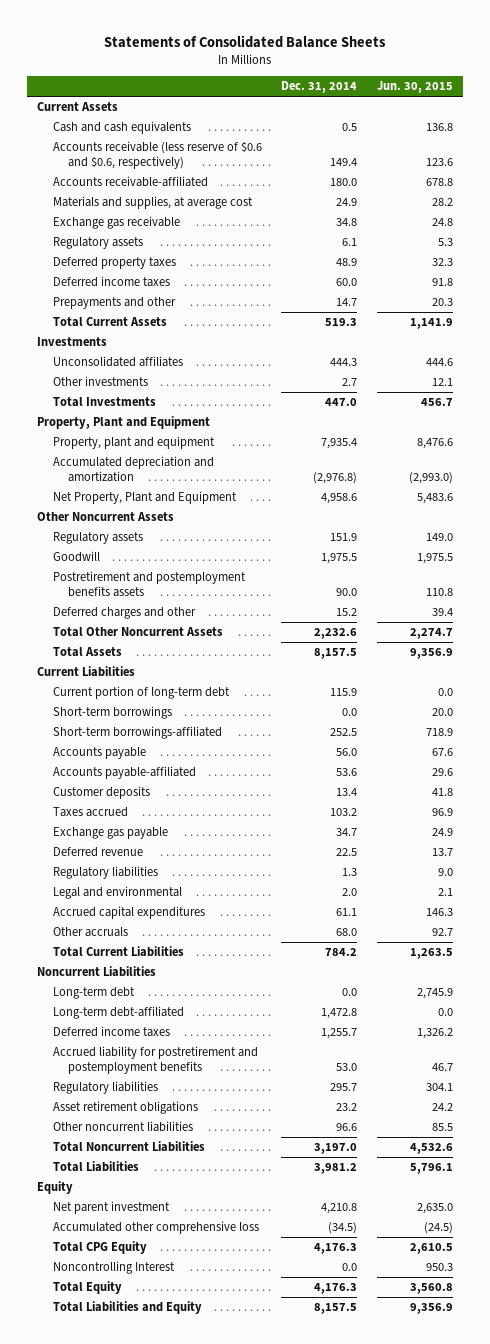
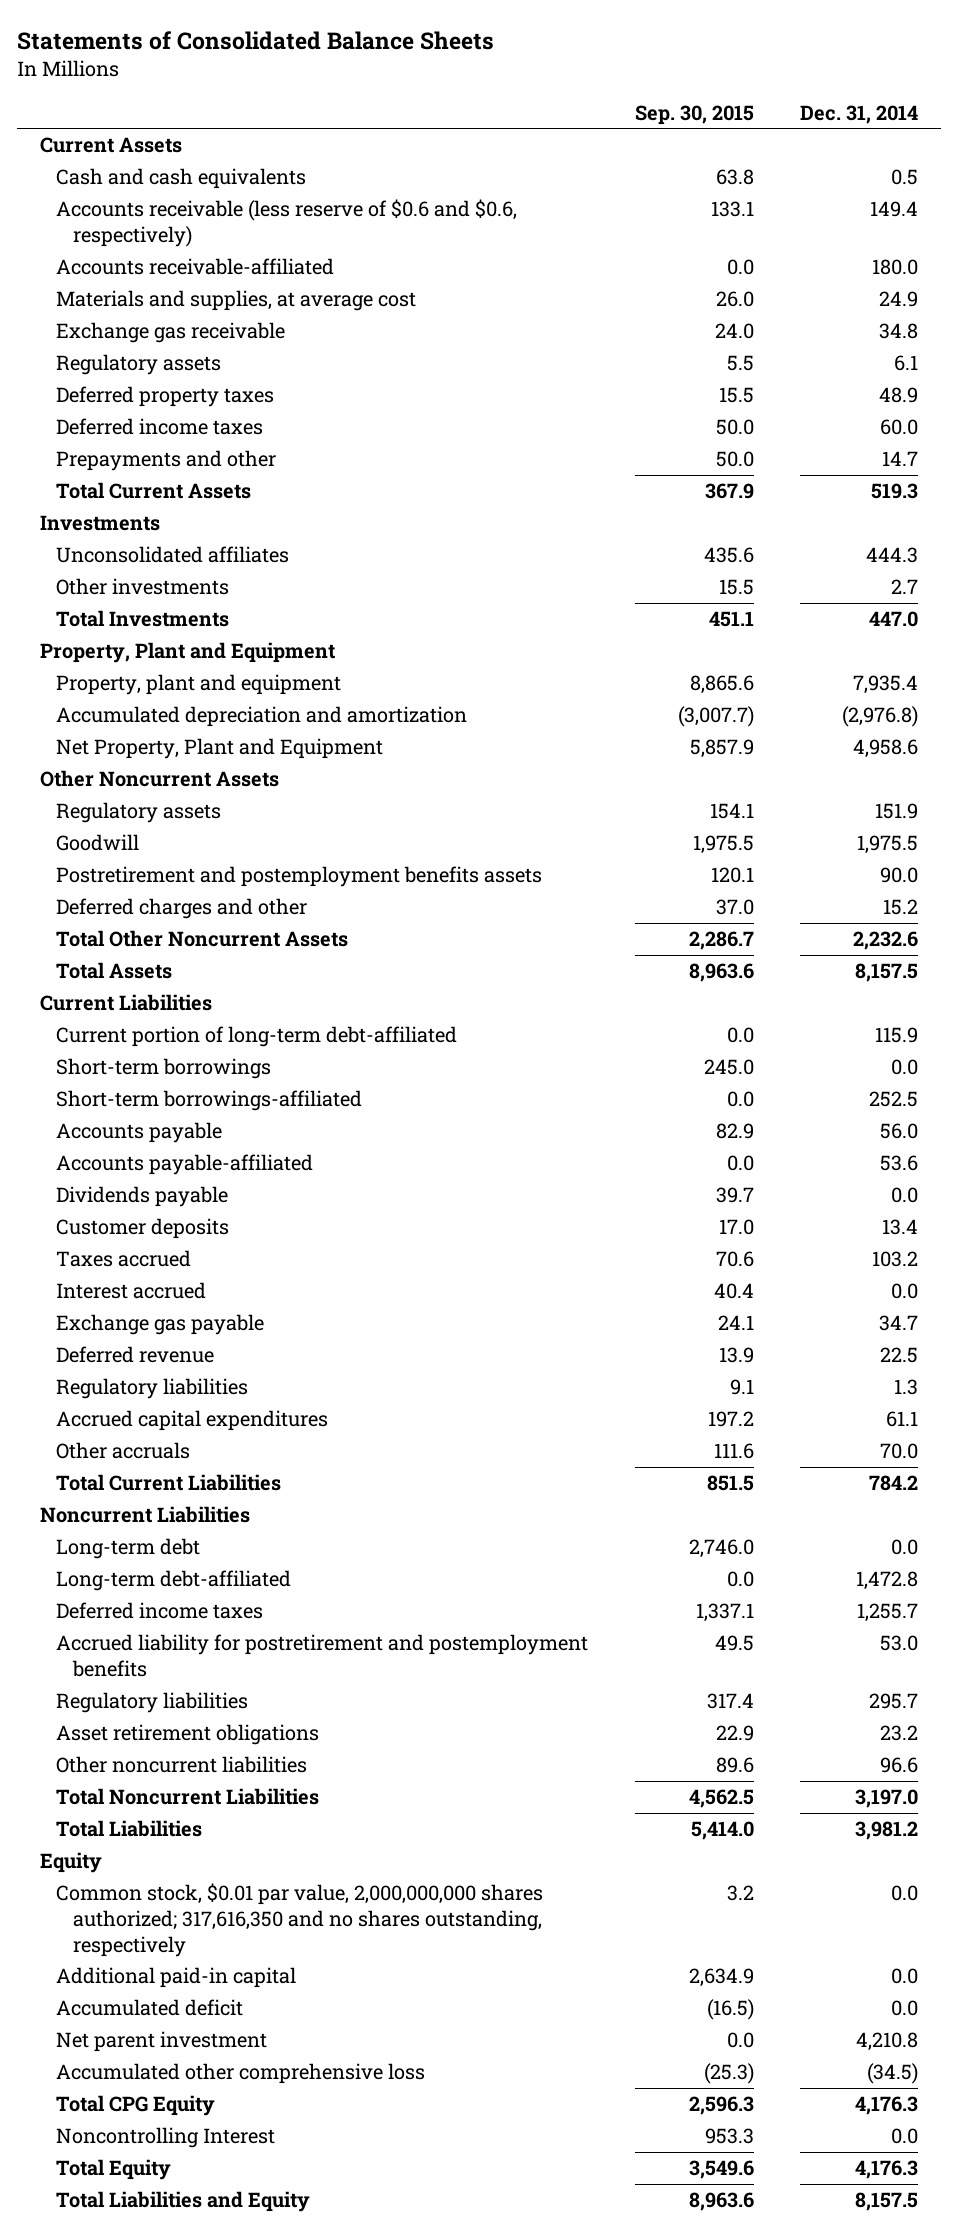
- | Dec. 31, 2014 | Jun. 30, 2015
+ | Sep. 30, 2015 | Dec. 31, 2014
- Current portion of long-term debt | 115.9 | 0.0
+ Current portion of long-term debt-affiliated | 0.0 | 115.9
+ Dividends payable | 39.7 | 0.0
+ Interest accrued | 40.4 | 0.0
- Legal and environmental | 2.0 | 2.1
- Other accruals | 68.0 | 92.7
+ Other accruals | 111.6 | 70.0
+ Common stock, $0.01 par value, 2,000,000,000 shares authorized; 317,616,350 and no shares outstanding, respectively | 3.2 | 0.0
+ Additional paid-in capital | 2,634.9 | 0.0
+ Accumulated deficit | (16.5) | 0.0

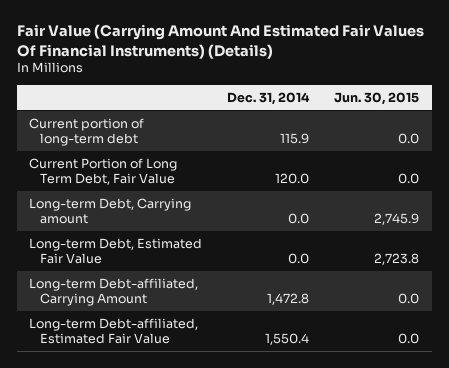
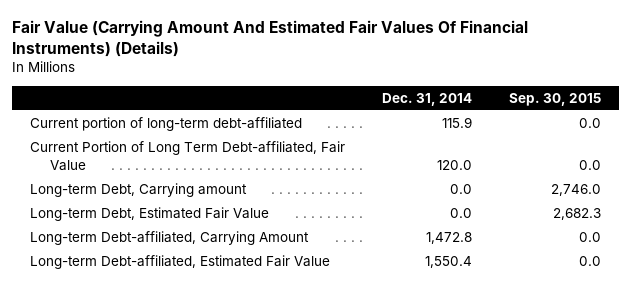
- | Dec. 31, 2014 | Jun. 30, 2015
+ | Dec. 31, 2014 | Sep. 30, 2015
- Current portion of long-term debt | 115.9 | 0.0
- Current Portion of Long Term Debt, Fair Value | 120.0 | 0.0
+ Current portion of long-term debt-affiliated | 115.9 | 0.0
+ Current Portion of Long Term Debt-affiliated, Fair Value | 120.0 | 0.0

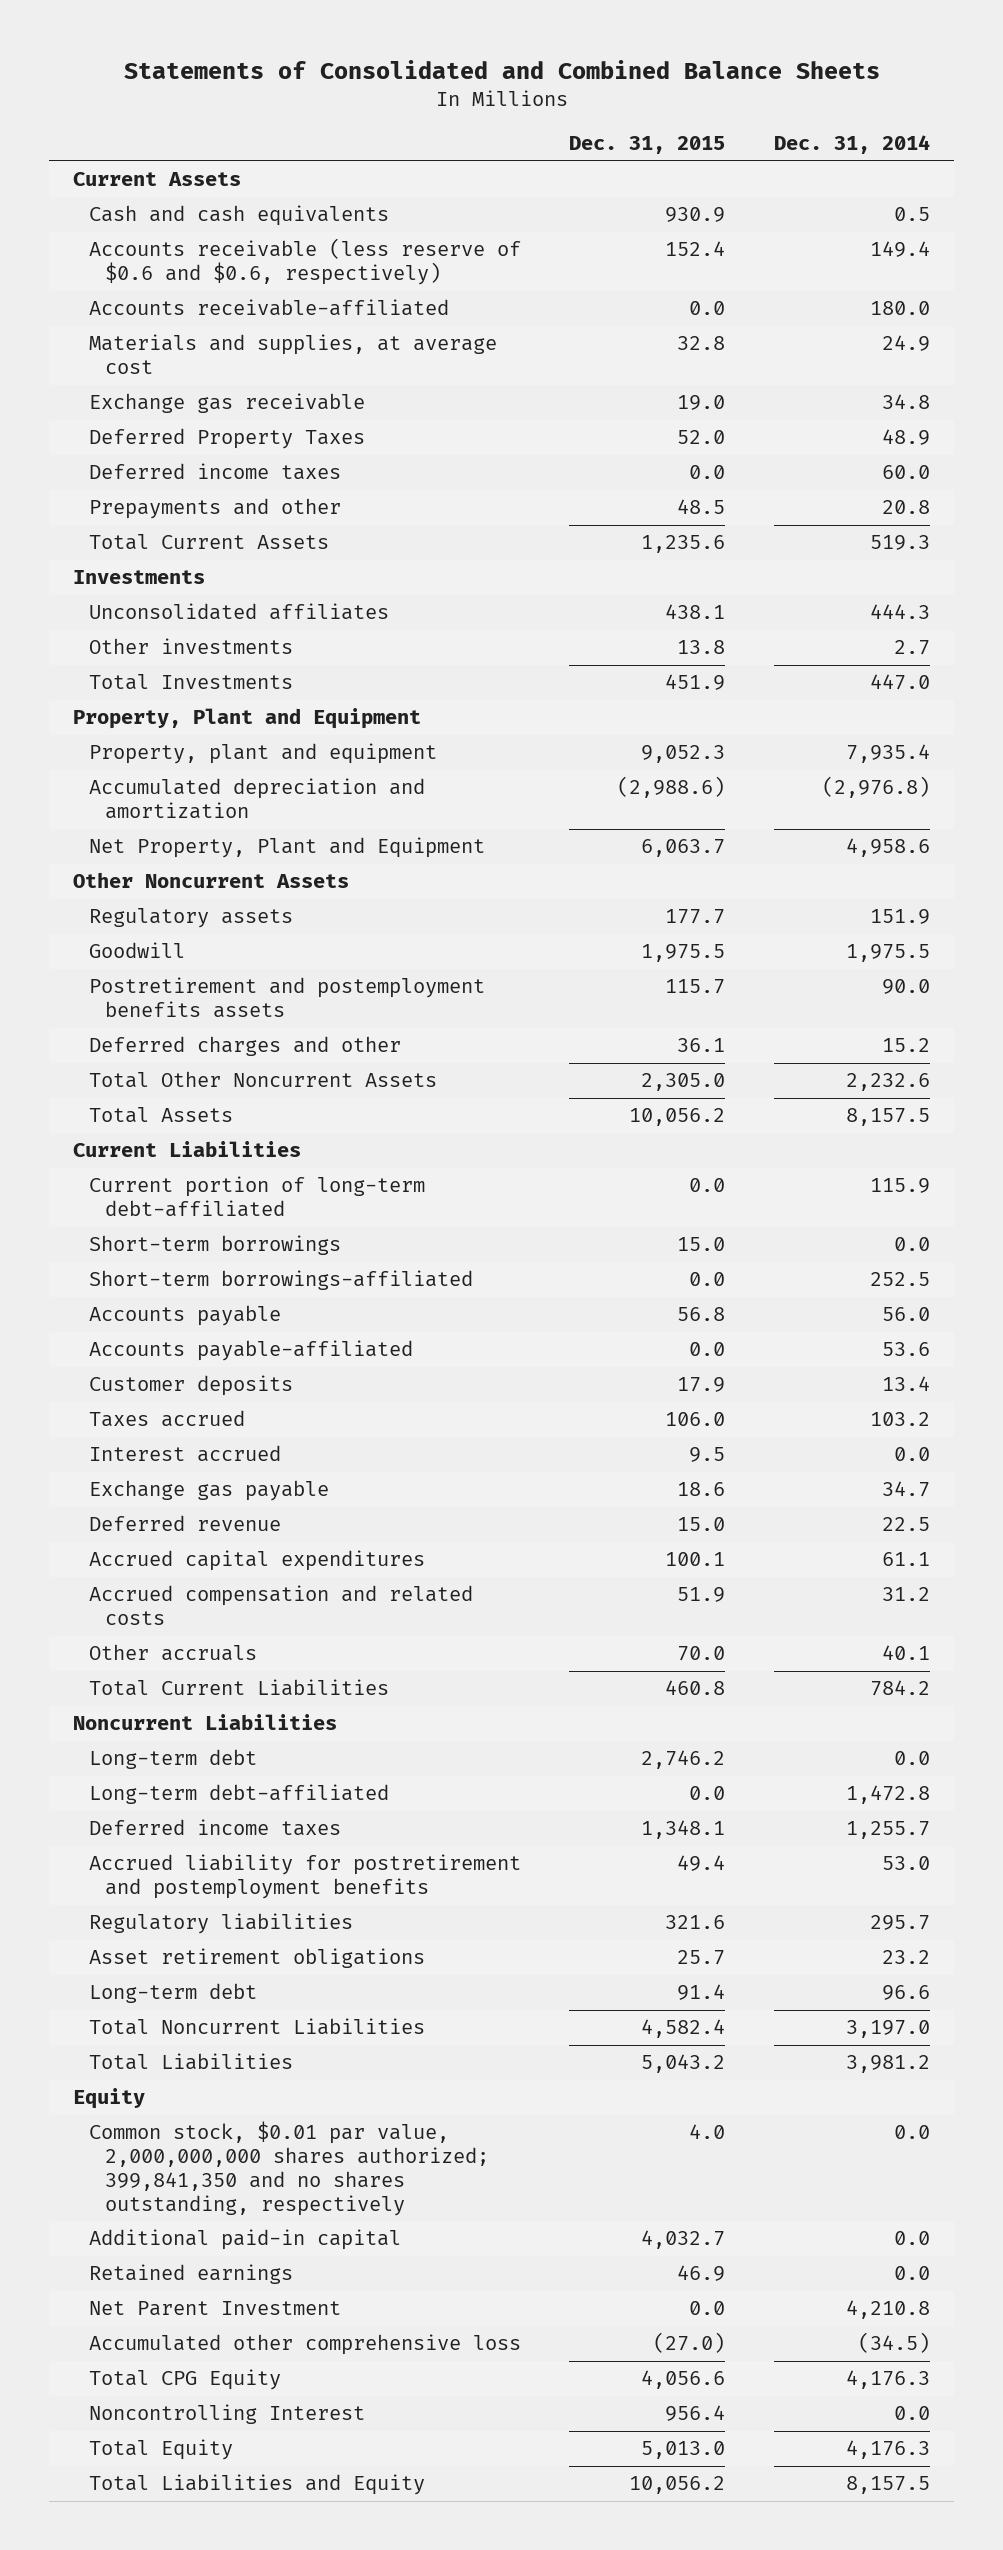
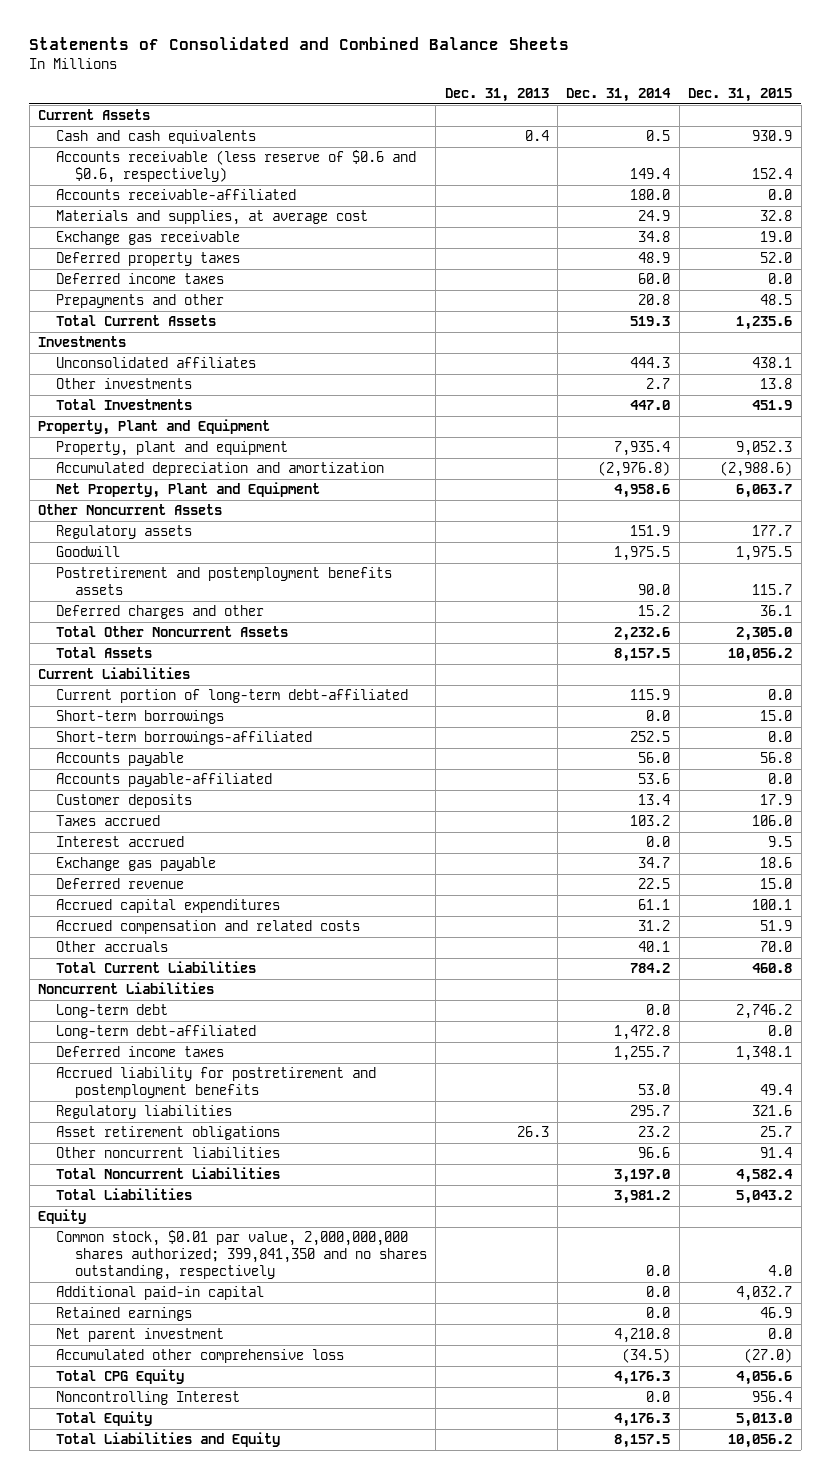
- | Dec. 31, 2015 | Dec. 31, 2014
+ | Dec. 31, 2013 | Dec. 31, 2014 | Dec. 31, 2015
- Deferred Property Taxes | 52.0 | 48.9
+ Deferred property taxes | | 48.9 | 52.0
- Long-term debt | 91.4 | 96.6
+ Other noncurrent liabilities | | 96.6 | 91.4
- Net Parent Investment | 0.0 | 4,210.8
+ Net parent investment | | 4,210.8 | 0.0

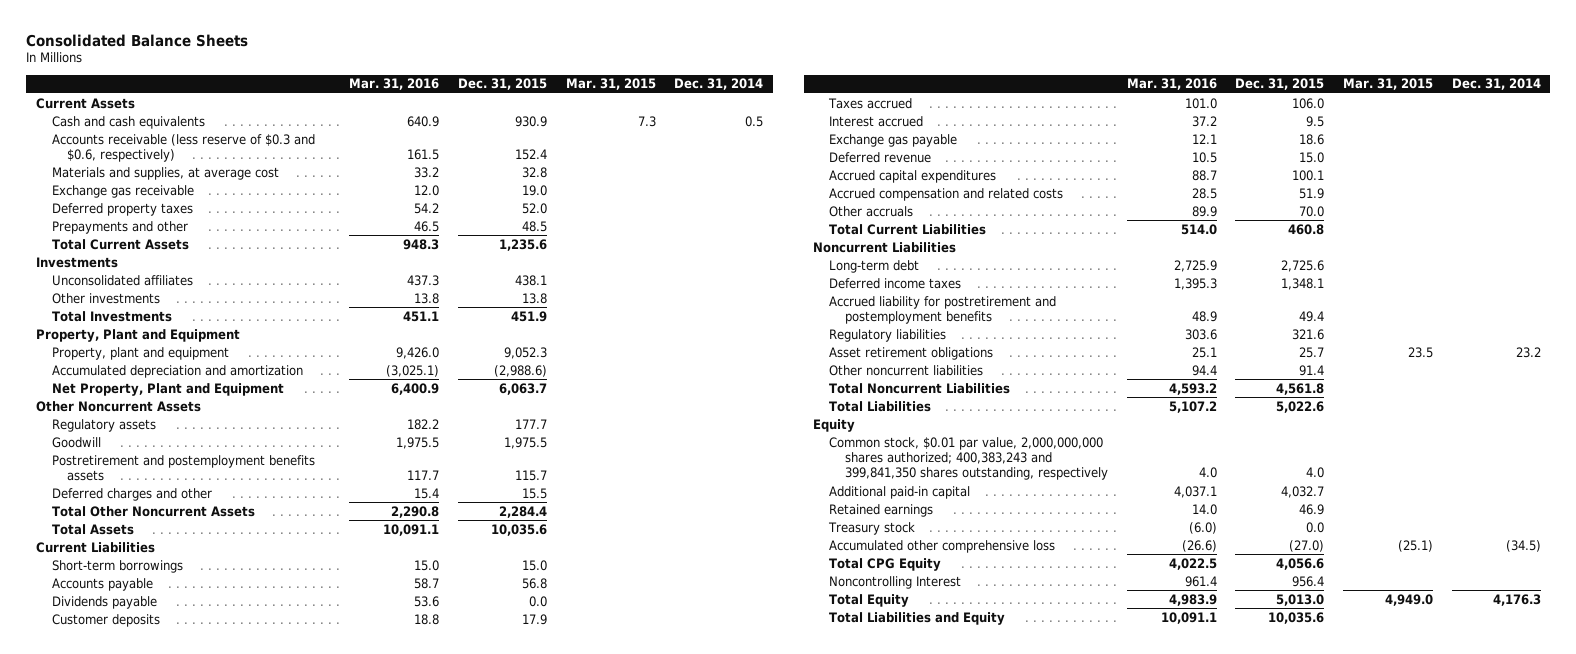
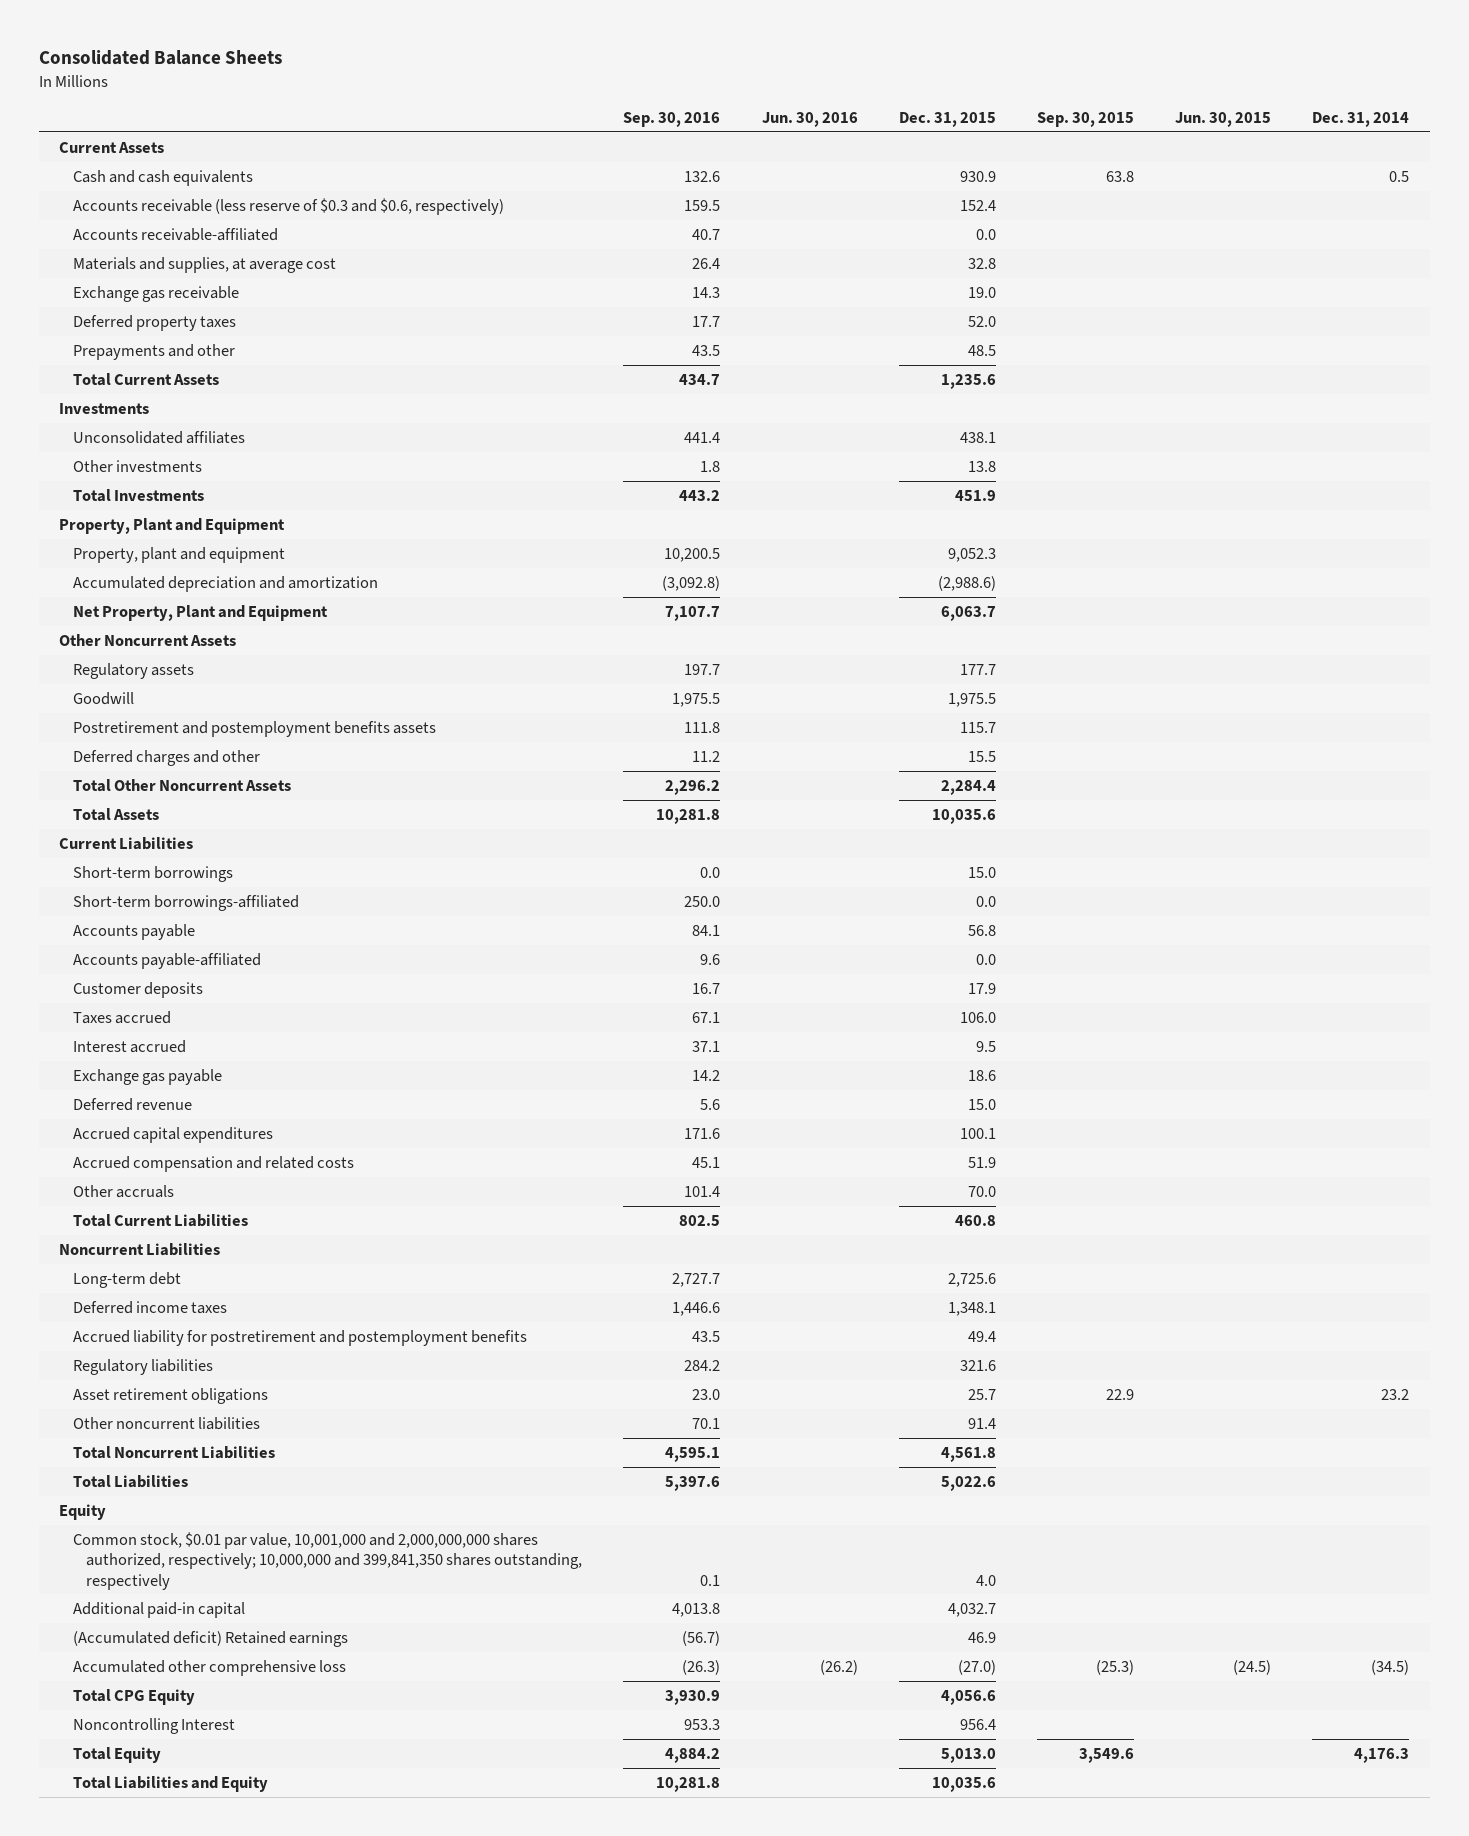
- | Mar. 31, 2016 | Dec. 31, 2015 | Mar. 31, 2015 | Dec. 31, 2014
+ | Sep. 30, 2016 | Jun. 30, 2016 | Dec. 31, 2015 | Sep. 30, 2015 | Jun. 30, 2015 | Dec. 31, 2014
+ Accounts receivable-affiliated | 40.7 | | 0.0 | | |
+ Short-term borrowings-affiliated | 250.0 | | 0.0 | | |
- Dividends payable | 53.6 | 0.0 | |
+ Accounts payable-affiliated | 9.6 | | 0.0 | | |
- Common stock, $0.01 par value, 2,000,000,000 shares authorized; 400,383,243 and 399,841,350 shares outstanding, respectively | 4.0 | 4.0 | |
+ Common stock, $0.01 par value, 10,001,000 and 2,000,000,000 shares authorized, respectively; 10,000,000 and 399,841,350 shares outstanding, respectively | 0.1 | | 4.0 | | |
- Retained earnings | 14.0 | 46.9 | |
- Treasury stock | (6.0) | 0.0 | |
+ (Accumulated deficit) Retained earnings | (56.7) | | 46.9 | | |

